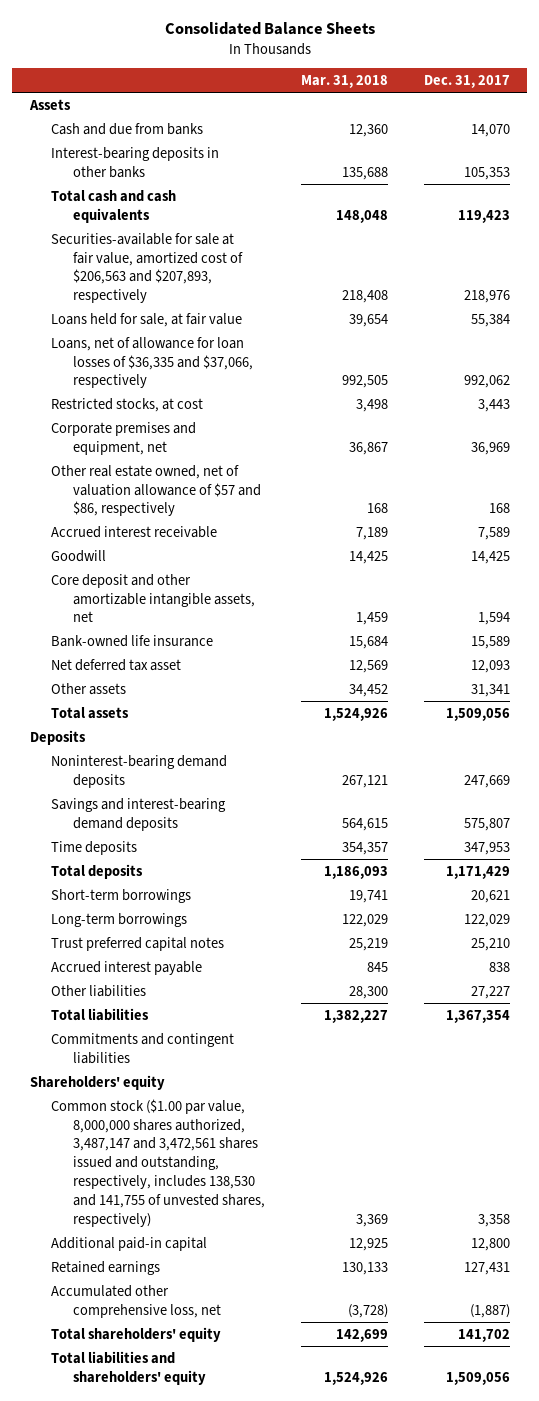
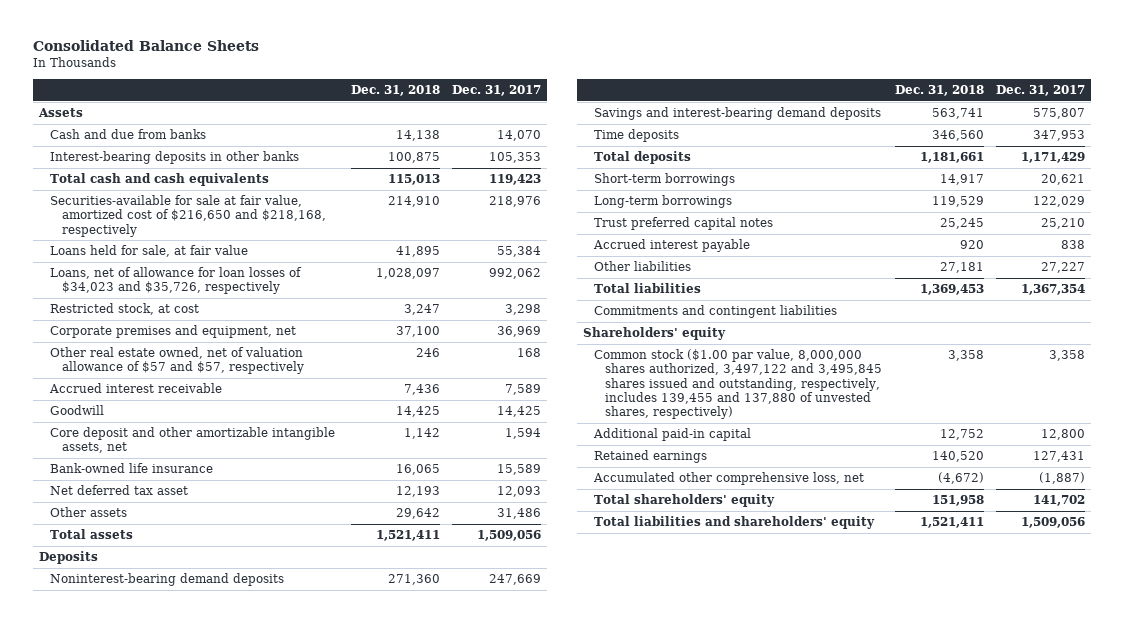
- | Mar. 31, 2018 | Dec. 31, 2017
+ | Dec. 31, 2018 | Dec. 31, 2017
- Securities-available for sale at fair value, amortized cost of $206,563 and $207,893, respectively | 218,408 | 218,976
+ Securities-available for sale at fair value, amortized cost of $216,650 and $218,168, respectively | 214,910 | 218,976
- Loans, net of allowance for loan losses of $36,335 and $37,066, respectively | 992,505 | 992,062
- Restricted stocks, at cost | 3,498 | 3,443
+ Loans, net of allowance for loan losses of $34,023 and $35,726, respectively | 1,028,097 | 992,062
+ Restricted stock, at cost | 3,247 | 3,298
- Other real estate owned, net of valuation allowance of $57 and $86, respectively | 168 | 168
+ Other real estate owned, net of valuation allowance of $57 and $57, respectively | 246 | 168
- Other assets | 34,452 | 31,341
+ Other assets | 29,642 | 31,486
- Common stock ($1.00 par value, 8,000,000 shares authorized, 3,487,147 and 3,472,561 shares issued and outstanding, respectively, includes 138,530 and 141,755 of unvested shares, respectively) | 3,369 | 3,358
+ Common stock ($1.00 par value, 8,000,000 shares authorized, 3,497,122 and 3,495,845 shares issued and outstanding, respectively, includes 139,455 and 137,880 of unvested shares, respectively) | 3,358 | 3,358

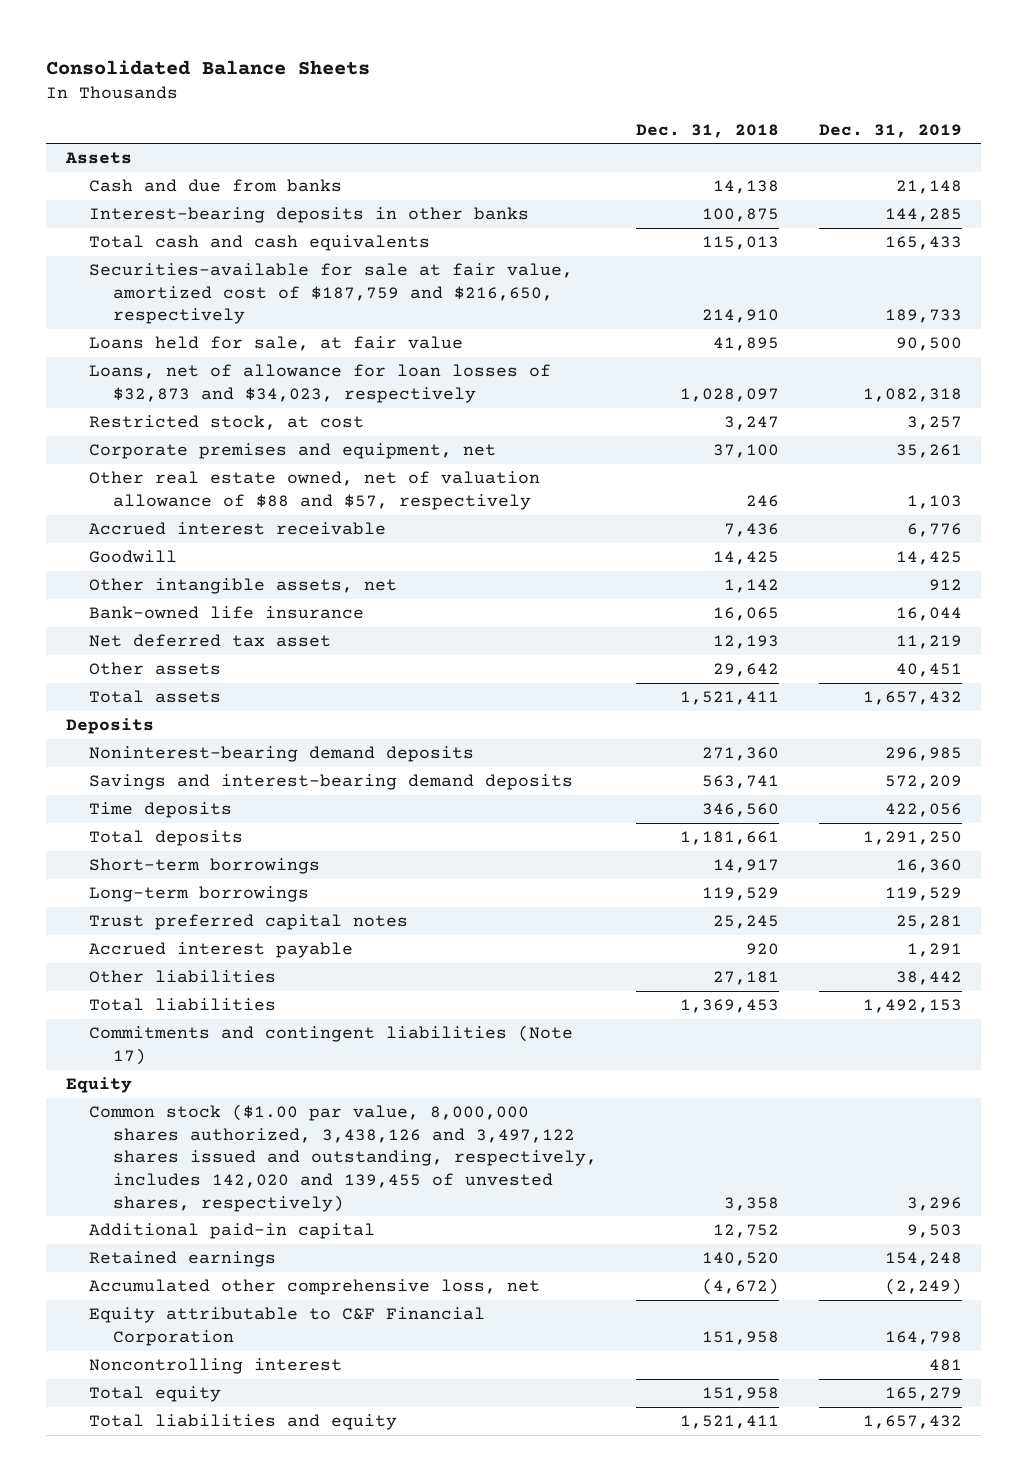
- | Dec. 31, 2018 | Dec. 31, 2017
+ | Dec. 31, 2018 | Dec. 31, 2019
- Securities-available for sale at fair value, amortized cost of $216,650 and $218,168, respectively | 214,910 | 218,976
+ Securities-available for sale at fair value, amortized cost of $187,759 and $216,650, respectively | 214,910 | 189,733
- Loans, net of allowance for loan losses of $34,023 and $35,726, respectively | 1,028,097 | 992,062
+ Loans, net of allowance for loan losses of $32,873 and $34,023, respectively | 1,028,097 | 1,082,318
- Other real estate owned, net of valuation allowance of $57 and $57, respectively | 246 | 168
+ Other real estate owned, net of valuation allowance of $88 and $57, respectively | 246 | 1,103
- Core deposit and other amortizable intangible assets, net | 1,142 | 1,594
+ Other intangible assets, net | 1,142 | 912
- Commitments and contingent liabilities
- Shareholders' equity
- Common stock ($1.00 par value, 8,000,000 shares authorized, 3,497,122 and 3,495,845 shares issued and outstanding, respectively, includes 139,455 and 137,880 of unvested shares, respectively) | 3,358 | 3,358
+ Commitments and contingent liabilities (Note 17)
+ Equity
+ Common stock ($1.00 par value, 8,000,000 shares authorized, 3,438,126 and 3,497,122 shares issued and outstanding, respectively, includes 142,020 and 139,455 of unvested shares, respectively) | 3,358 | 3,296
- Total shareholders' equity | 151,958 | 141,702
- Total liabilities and shareholders' equity | 1,521,411 | 1,509,056
+ Equity attributable to C&F Financial Corporation | 151,958 | 164,798
+ Noncontrolling interest | | 481
+ Total equity | 151,958 | 165,279
+ Total liabilities and equity | 1,521,411 | 1,657,432

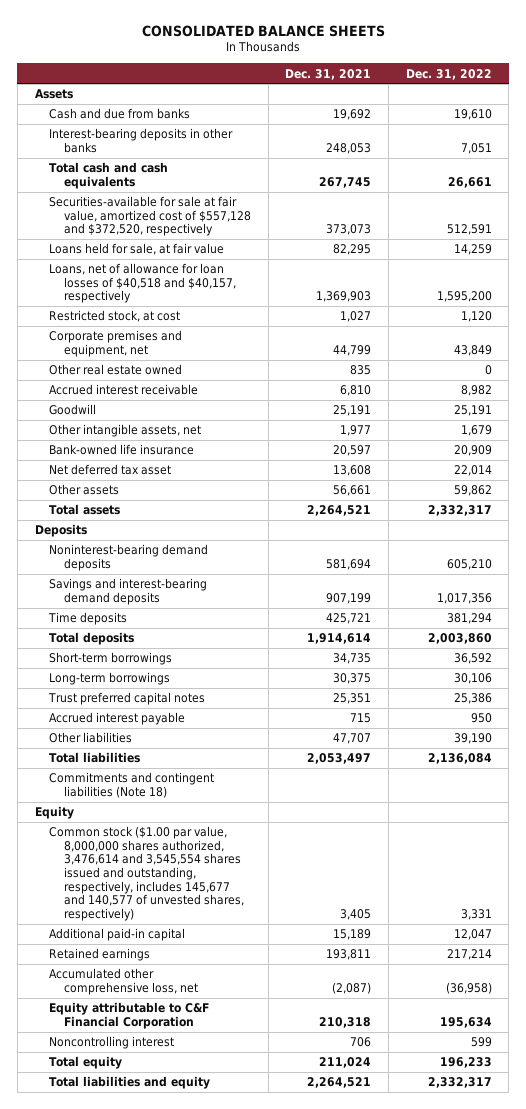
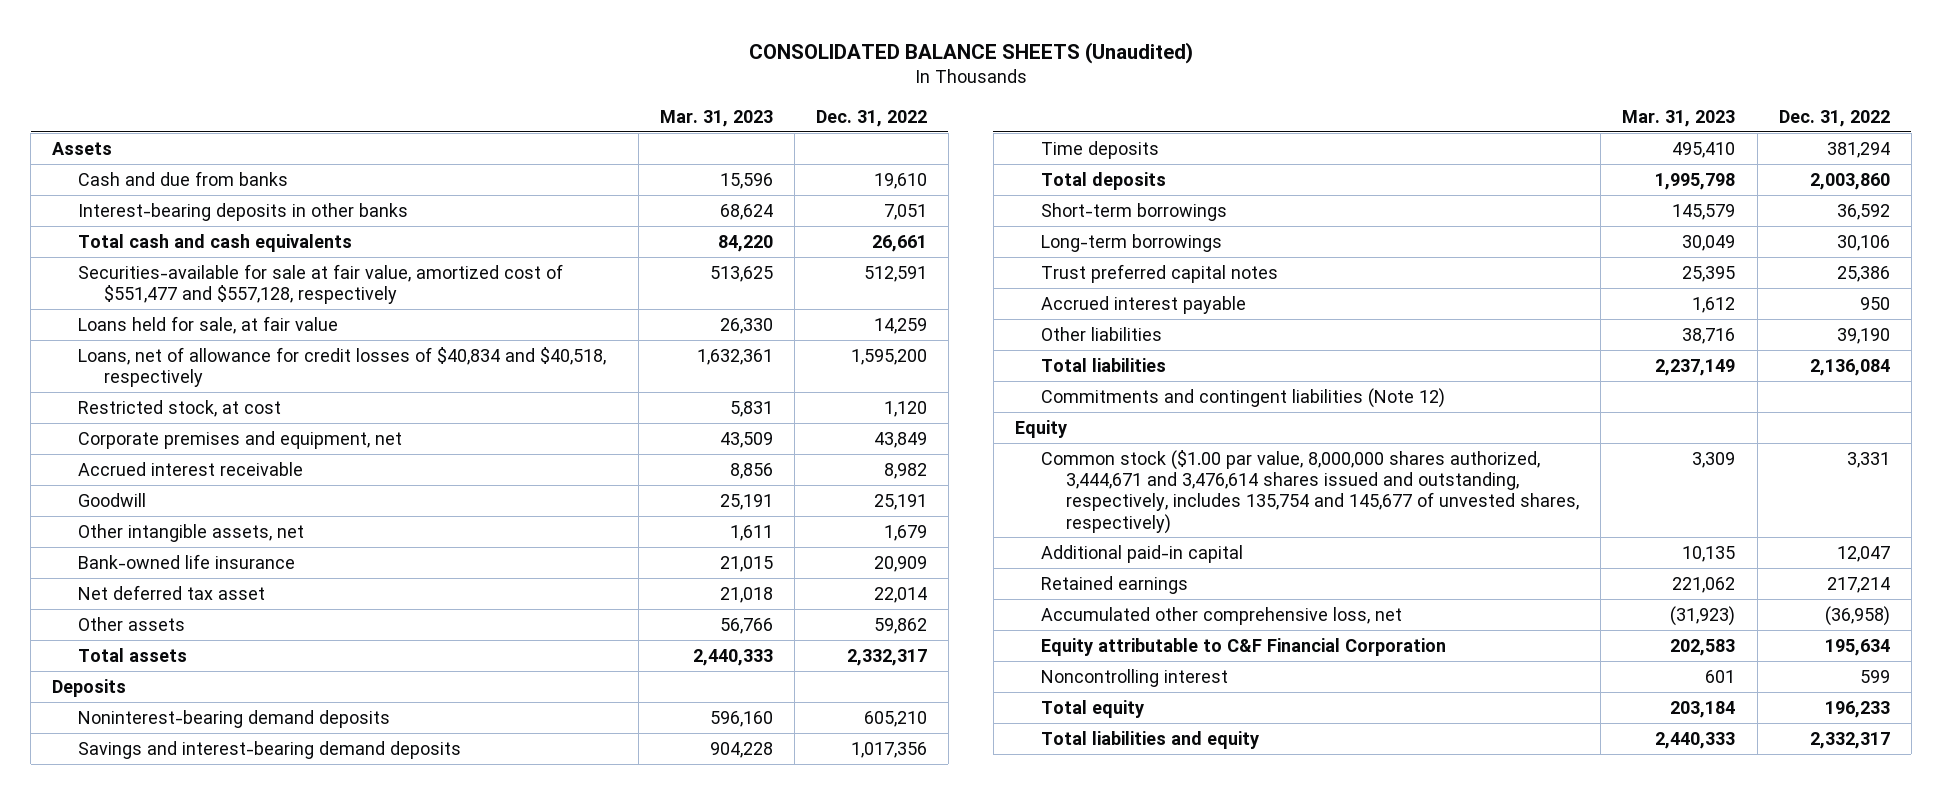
- CONSOLIDATED BALANCE SHEETS
+ CONSOLIDATED BALANCE SHEETS (Unaudited)
- | Dec. 31, 2021 | Dec. 31, 2022
+ | Mar. 31, 2023 | Dec. 31, 2022
- Securities-available for sale at fair value, amortized cost of $557,128 and $372,520, respectively | 373,073 | 512,591
+ Securities-available for sale at fair value, amortized cost of $551,477 and $557,128, respectively | 513,625 | 512,591
- Loans, net of allowance for loan losses of $40,518 and $40,157, respectively | 1,369,903 | 1,595,200
+ Loans, net of allowance for credit losses of $40,834 and $40,518, respectively | 1,632,361 | 1,595,200
- Other real estate owned | 835 | 0
- Commitments and contingent liabilities (Note 18)
+ Commitments and contingent liabilities (Note 12)
- Common stock ($1.00 par value, 8,000,000 shares authorized, 3,476,614 and 3,545,554 shares issued and outstanding, respectively, includes 145,677 and 140,577 of unvested shares, respectively) | 3,405 | 3,331
+ Common stock ($1.00 par value, 8,000,000 shares authorized, 3,444,671 and 3,476,614 shares issued and outstanding, respectively, includes 135,754 and 145,677 of unvested shares, respectively) | 3,309 | 3,331

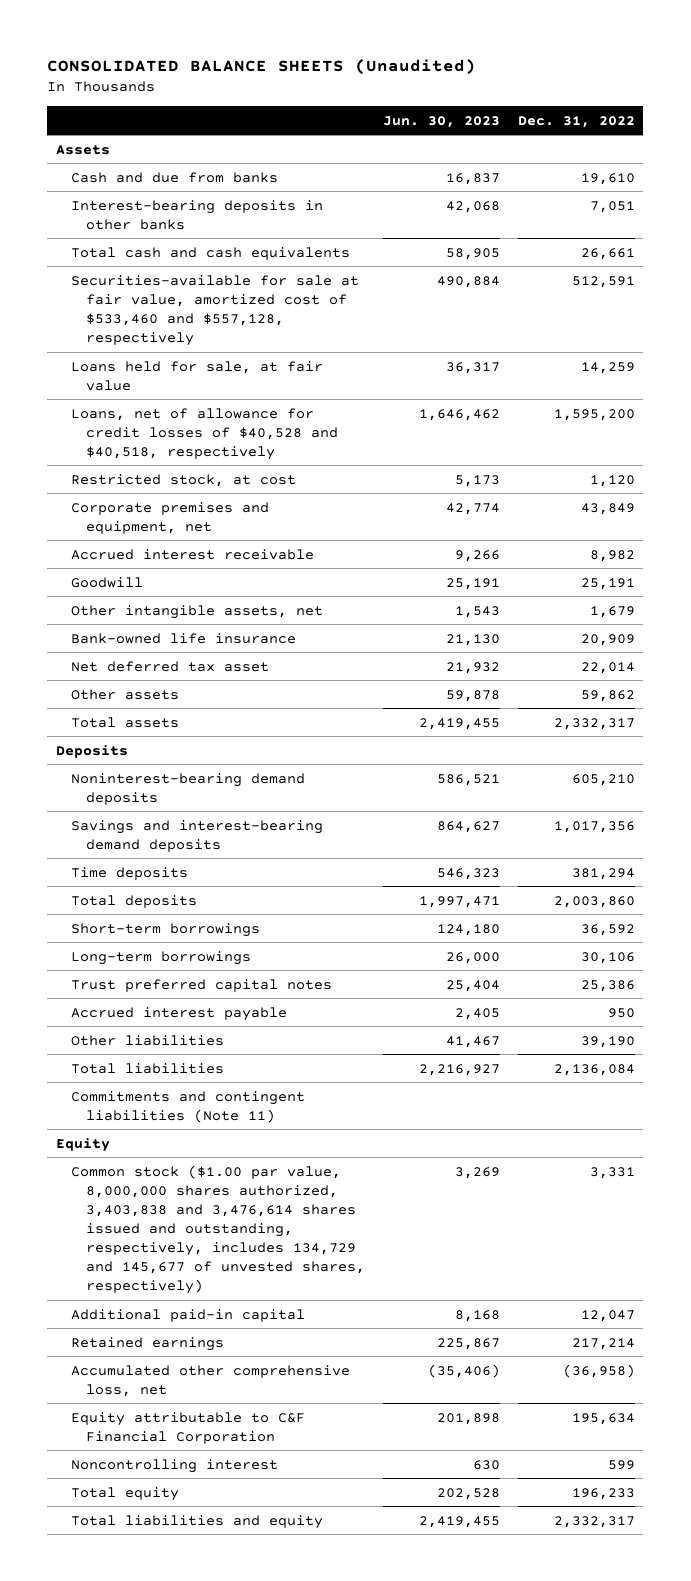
- | Mar. 31, 2023 | Dec. 31, 2022
+ | Jun. 30, 2023 | Dec. 31, 2022
- Securities-available for sale at fair value, amortized cost of $551,477 and $557,128, respectively | 513,625 | 512,591
+ Securities-available for sale at fair value, amortized cost of $533,460 and $557,128, respectively | 490,884 | 512,591
- Loans, net of allowance for credit losses of $40,834 and $40,518, respectively | 1,632,361 | 1,595,200
+ Loans, net of allowance for credit losses of $40,528 and $40,518, respectively | 1,646,462 | 1,595,200
- Commitments and contingent liabilities (Note 12)
+ Commitments and contingent liabilities (Note 11)
- Common stock ($1.00 par value, 8,000,000 shares authorized, 3,444,671 and 3,476,614 shares issued and outstanding, respectively, includes 135,754 and 145,677 of unvested shares, respectively) | 3,309 | 3,331
+ Common stock ($1.00 par value, 8,000,000 shares authorized, 3,403,838 and 3,476,614 shares issued and outstanding, respectively, includes 134,729 and 145,677 of unvested shares, respectively) | 3,269 | 3,331

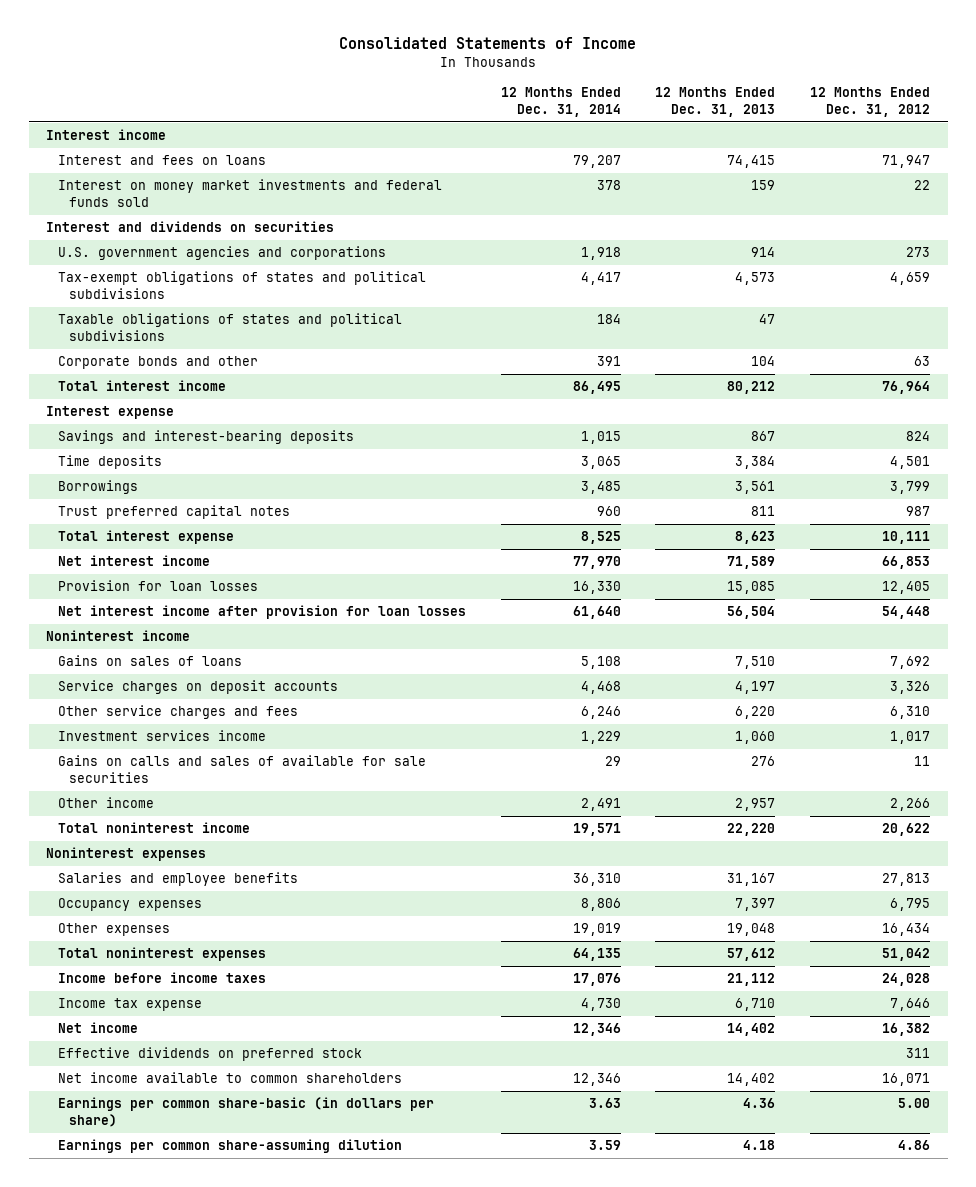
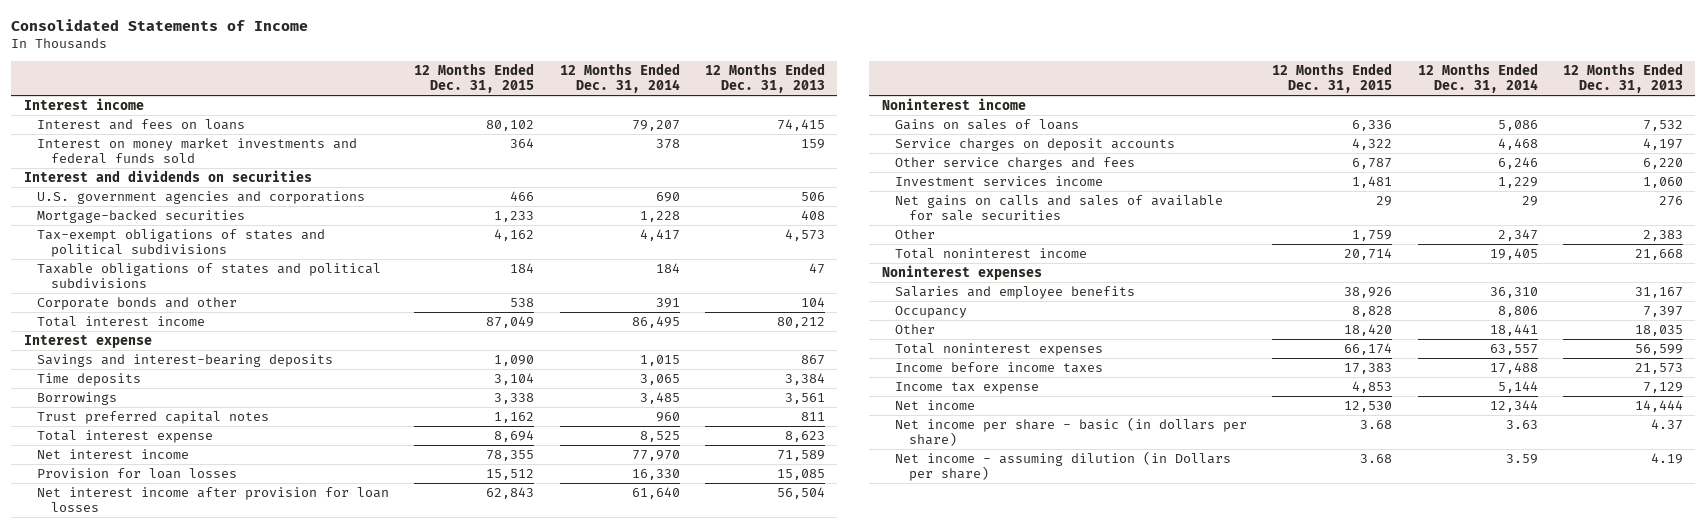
- | 12 Months Ended Dec. 31, 2014 | 12 Months Ended Dec. 31, 2013 | 12 Months Ended Dec. 31, 2012
+ | 12 Months Ended Dec. 31, 2015 | 12 Months Ended Dec. 31, 2014 | 12 Months Ended Dec. 31, 2013
- U.S. government agencies and corporations | 1,918 | 914 | 273
+ U.S. government agencies and corporations | 466 | 690 | 506
+ Mortgage-backed securities | 1,233 | 1,228 | 408
- Gains on sales of loans | 5,108 | 7,510 | 7,692
+ Gains on sales of loans | 6,336 | 5,086 | 7,532
- Gains on calls and sales of available for sale securities | 29 | 276 | 11
- Other income | 2,491 | 2,957 | 2,266
- Total noninterest income | 19,571 | 22,220 | 20,622
+ Net gains on calls and sales of available for sale securities | 29 | 29 | 276
+ Other | 1,759 | 2,347 | 2,383
+ Total noninterest income | 20,714 | 19,405 | 21,668
- Occupancy expenses | 8,806 | 7,397 | 6,795
- Other expenses | 19,019 | 19,048 | 16,434
- Total noninterest expenses | 64,135 | 57,612 | 51,042
- Income before income taxes | 17,076 | 21,112 | 24,028
- Income tax expense | 4,730 | 6,710 | 7,646
- Net income | 12,346 | 14,402 | 16,382
- Effective dividends on preferred stock | | | 311
- Net income available to common shareholders | 12,346 | 14,402 | 16,071
- Earnings per common share-basic (in dollars per share) | 3.63 | 4.36 | 5.00
- Earnings per common share-assuming dilution | 3.59 | 4.18 | 4.86
+ Occupancy | 8,828 | 8,806 | 7,397
+ Other | 18,420 | 18,441 | 18,035
+ Total noninterest expenses | 66,174 | 63,557 | 56,599
+ Income before income taxes | 17,383 | 17,488 | 21,573
+ Income tax expense | 4,853 | 5,144 | 7,129
+ Net income | 12,530 | 12,344 | 14,444
+ Net income per share - basic (in dollars per share) | 3.68 | 3.63 | 4.37
+ Net income - assuming dilution (in Dollars per share) | 3.68 | 3.59 | 4.19

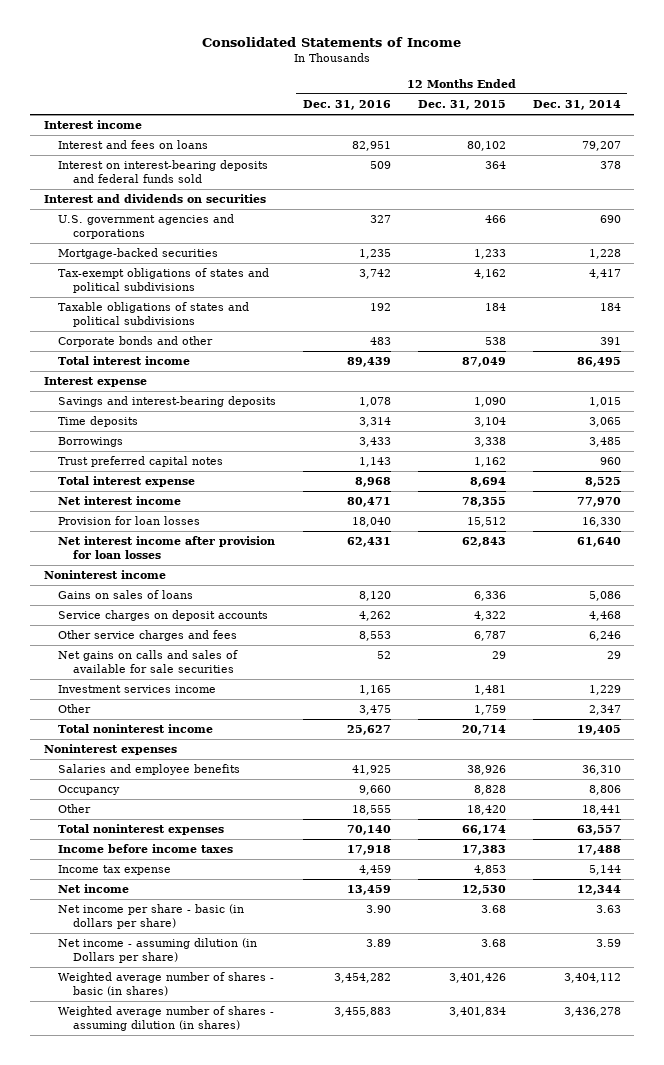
- | 12 Months Ended Dec. 31, 2015 | 12 Months Ended Dec. 31, 2014 | 12 Months Ended Dec. 31, 2013
+ | 12 Months Ended Dec. 31, 2016 | 12 Months Ended Dec. 31, 2015 | 12 Months Ended Dec. 31, 2014
- Interest on money market investments and federal funds sold | 364 | 378 | 159
+ Interest on interest-bearing deposits and federal funds sold | 509 | 364 | 378
moved down: Investment services income | 1,165 | 1,481 | 1,229
+ Weighted average number of shares - basic (in shares) | 3,454,282 | 3,401,426 | 3,404,112
+ Weighted average number of shares - assuming dilution (in shares) | 3,455,883 | 3,401,834 | 3,436,278

